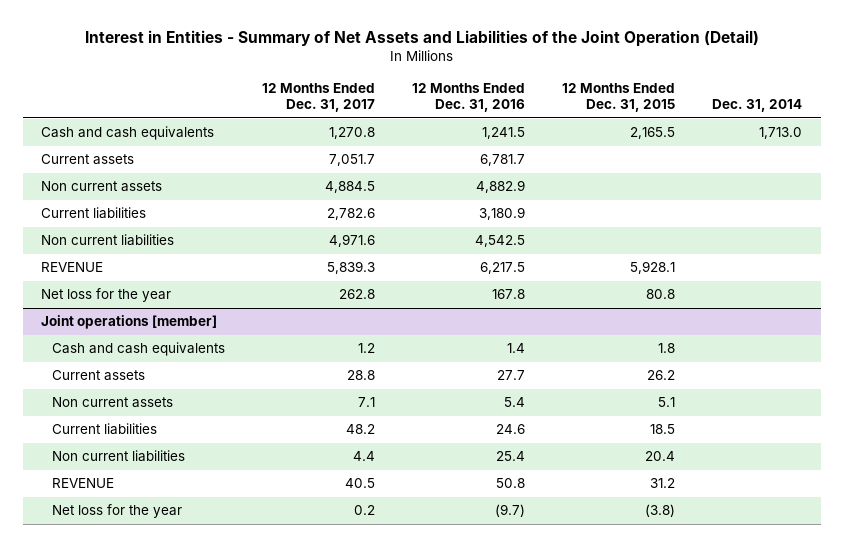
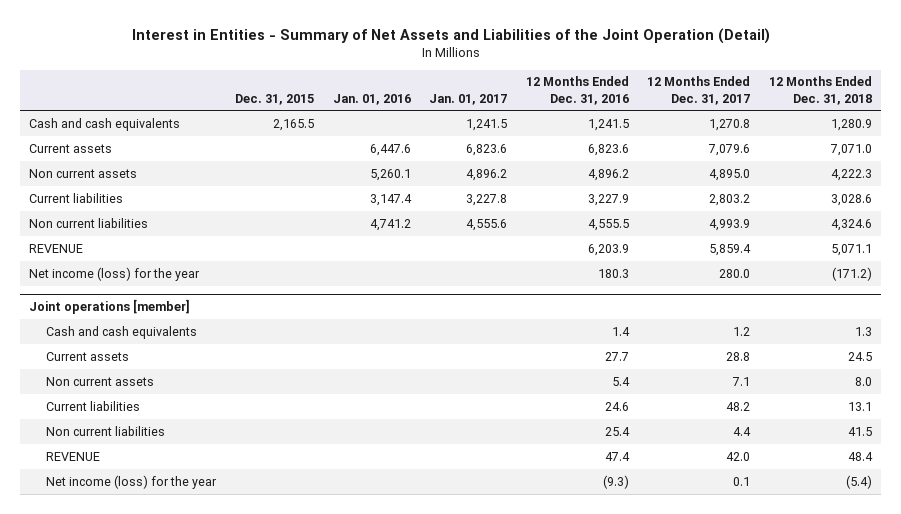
- | 12 Months Ended Dec. 31, 2017 | 12 Months Ended Dec. 31, 2016 | 12 Months Ended Dec. 31, 2015 | Dec. 31, 2014
+ | Dec. 31, 2015 | Jan. 01, 2016 | Jan. 01, 2017 | 12 Months Ended Dec. 31, 2016 | 12 Months Ended Dec. 31, 2017 | 12 Months Ended Dec. 31, 2018
- Current assets | 7,051.7 | 6,781.7 | |
- Non current assets | 4,884.5 | 4,882.9 | |
- Current liabilities | 2,782.6 | 3,180.9 | |
- Non current liabilities | 4,971.6 | 4,542.5 | |
- REVENUE | 5,839.3 | 6,217.5 | 5,928.1 |
- Net loss for the year | 262.8 | 167.8 | 80.8 |
+ Current assets | | 6,447.6 | 6,823.6 | 6,823.6 | 7,079.6 | 7,071.0
+ Non current assets | | 5,260.1 | 4,896.2 | 4,896.2 | 4,895.0 | 4,222.3
+ Current liabilities | | 3,147.4 | 3,227.8 | 3,227.9 | 2,803.2 | 3,028.6
+ Non current liabilities | | 4,741.2 | 4,555.6 | 4,555.5 | 4,993.9 | 4,324.6
+ REVENUE | | | | 6,203.9 | 5,859.4 | 5,071.1
+ Net income (loss) for the year | | | | 180.3 | 280.0 | (171.2)
@ Joint operations [member]
- REVENUE | 40.5 | 50.8 | 31.2 |
- Net loss for the year | 0.2 | (9.7) | (3.8) |
+ REVENUE | | | | 47.4 | 42.0 | 48.4
+ Net income (loss) for the year | | | | (9.3) | 0.1 | (5.4)

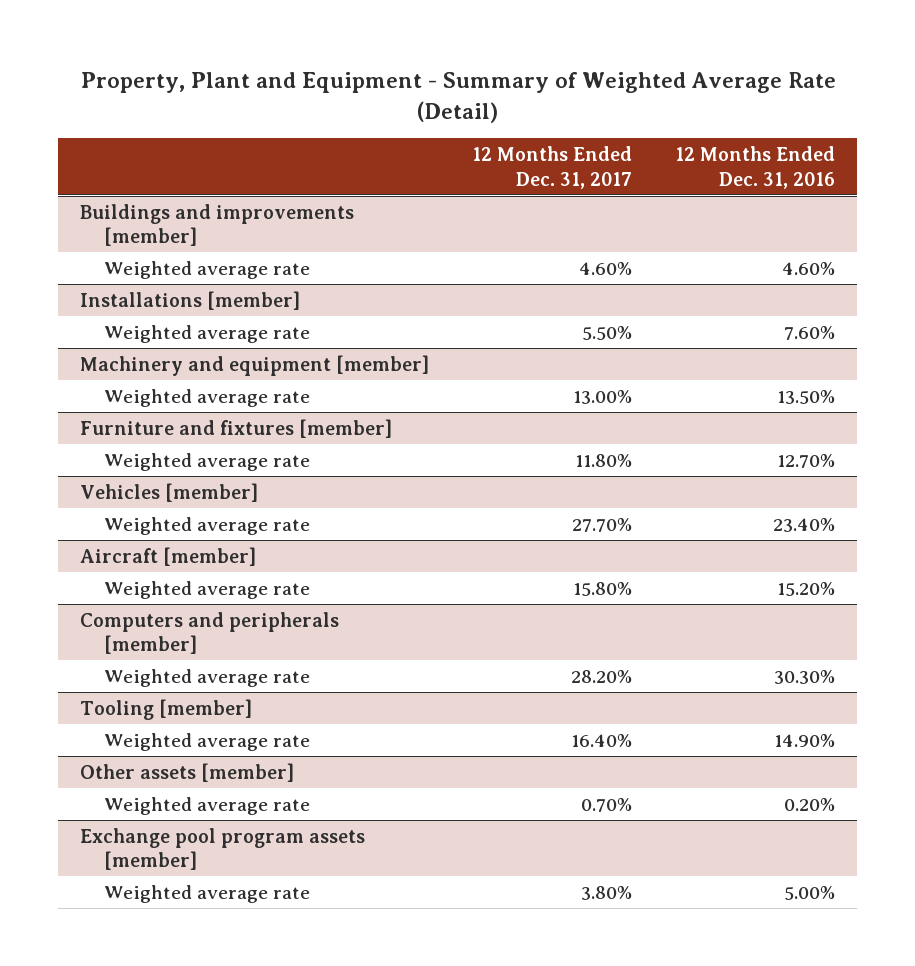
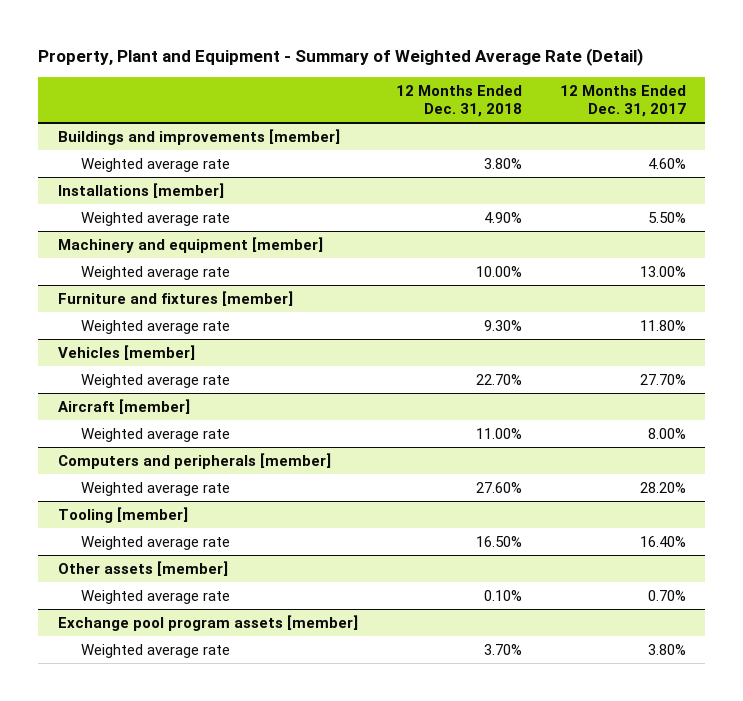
- | 12 Months Ended Dec. 31, 2017 | 12 Months Ended Dec. 31, 2016
+ | 12 Months Ended Dec. 31, 2018 | 12 Months Ended Dec. 31, 2017
@ Aircraft [member]
- Weighted average rate | 15.80% | 15.20%
+ Weighted average rate | 11.00% | 8.00%

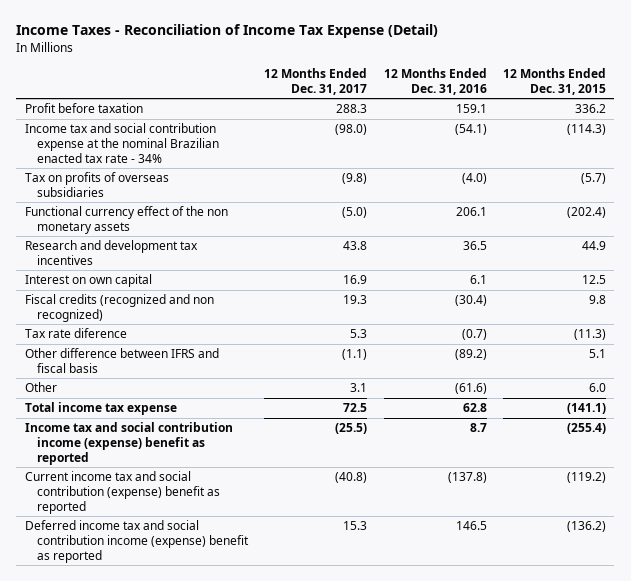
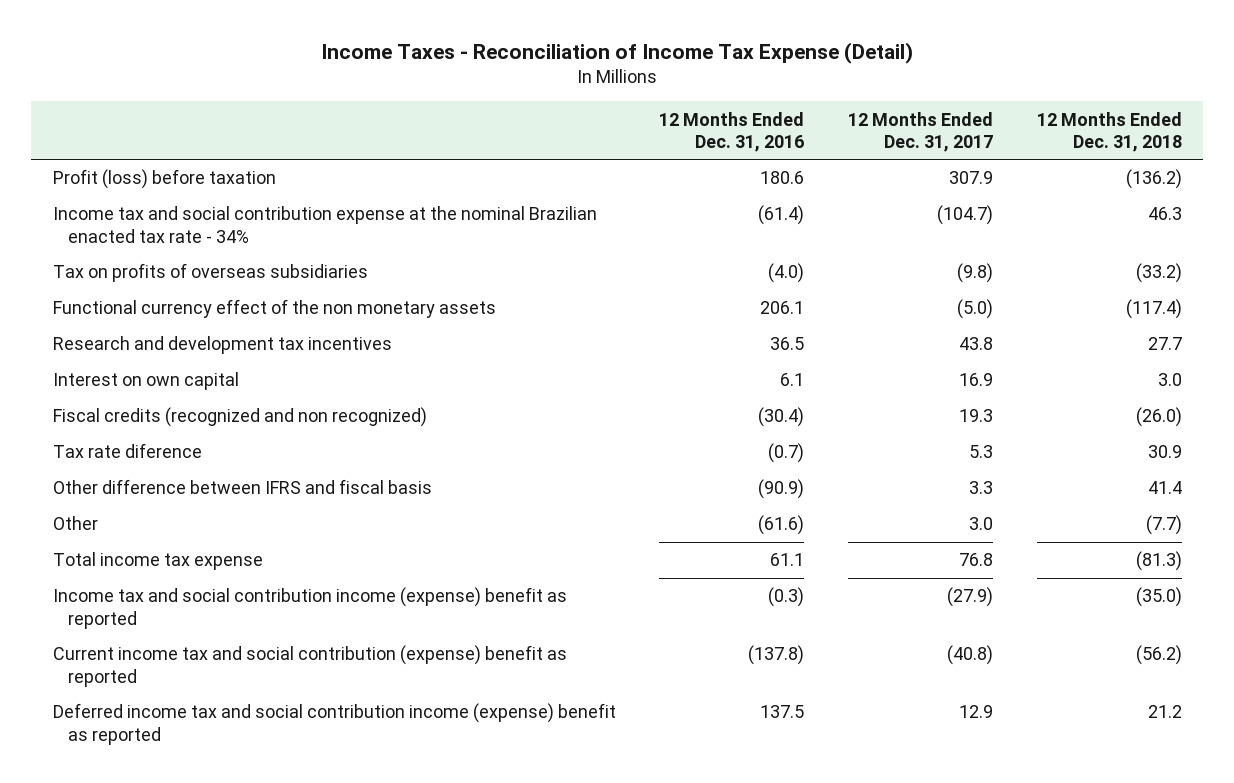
- | 12 Months Ended Dec. 31, 2017 | 12 Months Ended Dec. 31, 2016 | 12 Months Ended Dec. 31, 2015
+ | 12 Months Ended Dec. 31, 2016 | 12 Months Ended Dec. 31, 2017 | 12 Months Ended Dec. 31, 2018
- Profit before taxation | 288.3 | 159.1 | 336.2
- Income tax and social contribution expense at the nominal Brazilian enacted tax rate - 34% | (98.0) | (54.1) | (114.3)
+ Profit (loss) before taxation | 180.6 | 307.9 | (136.2)
+ Income tax and social contribution expense at the nominal Brazilian enacted tax rate - 34% | (61.4) | (104.7) | 46.3
- Other difference between IFRS and fiscal basis | (1.1) | (89.2) | 5.1
- Other | 3.1 | (61.6) | 6.0
- Total income tax expense | 72.5 | 62.8 | (141.1)
- Income tax and social contribution income (expense) benefit as reported | (25.5) | 8.7 | (255.4)
+ Other difference between IFRS and fiscal basis | (90.9) | 3.3 | 41.4
+ Other | (61.6) | 3.0 | (7.7)
+ Total income tax expense | 61.1 | 76.8 | (81.3)
+ Income tax and social contribution income (expense) benefit as reported | (0.3) | (27.9) | (35.0)
- Deferred income tax and social contribution income (expense) benefit as reported | 15.3 | 146.5 | (136.2)
+ Deferred income tax and social contribution income (expense) benefit as reported | 137.5 | 12.9 | 21.2

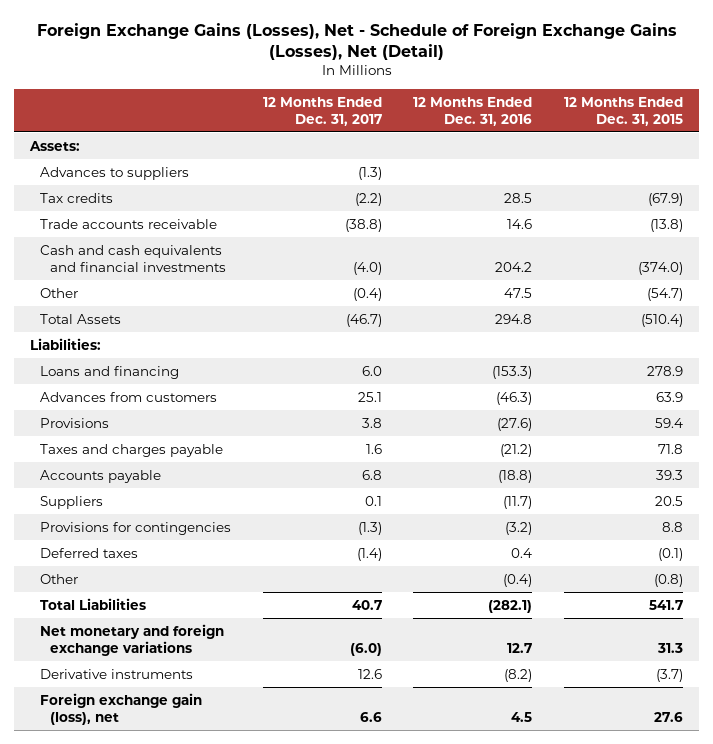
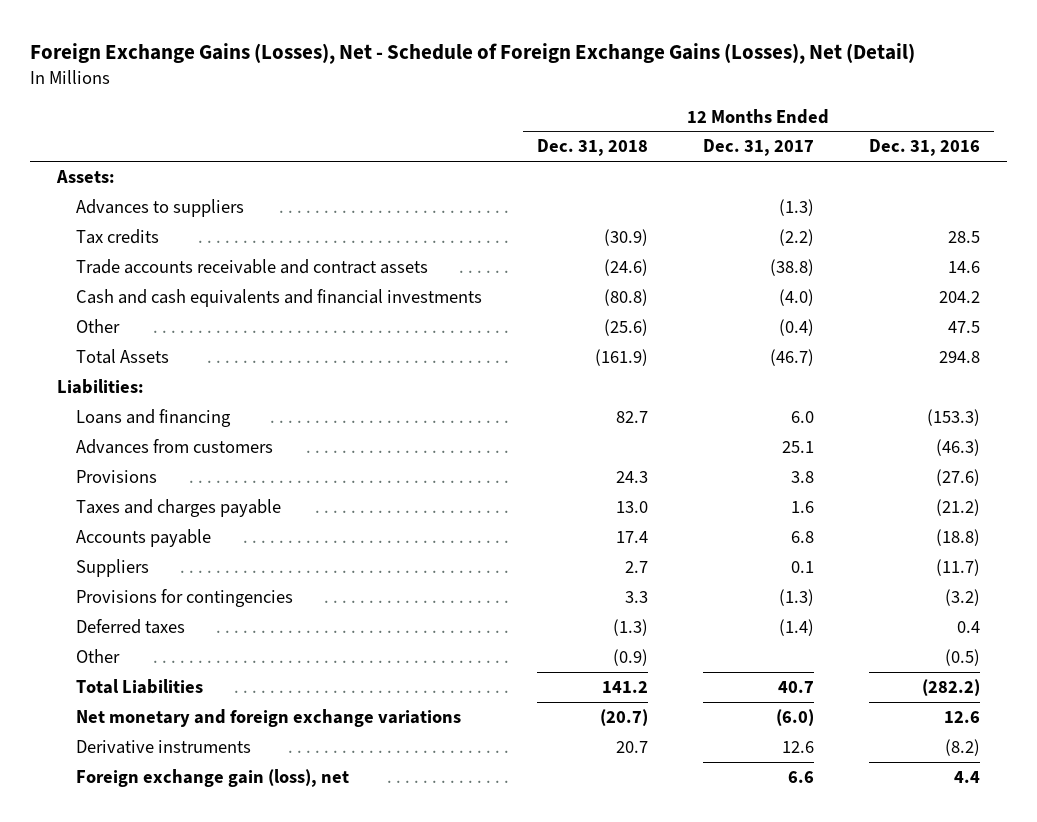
- | 12 Months Ended Dec. 31, 2017 | 12 Months Ended Dec. 31, 2016 | 12 Months Ended Dec. 31, 2015
+ | 12 Months Ended Dec. 31, 2018 | 12 Months Ended Dec. 31, 2017 | 12 Months Ended Dec. 31, 2016
- Trade accounts receivable | (38.8) | 14.6 | (13.8)
+ Trade accounts receivable and contract assets | (24.6) | (38.8) | 14.6
- Other | | (0.4) | (0.8)
- Total Liabilities | 40.7 | (282.1) | 541.7
- Net monetary and foreign exchange variations | (6.0) | 12.7 | 31.3
+ Other | (0.9) | | (0.5)
+ Total Liabilities | 141.2 | 40.7 | (282.2)
+ Net monetary and foreign exchange variations | (20.7) | (6.0) | 12.6
- Foreign exchange gain (loss), net | 6.6 | 4.5 | 27.6
+ Foreign exchange gain (loss), net | | 6.6 | 4.4

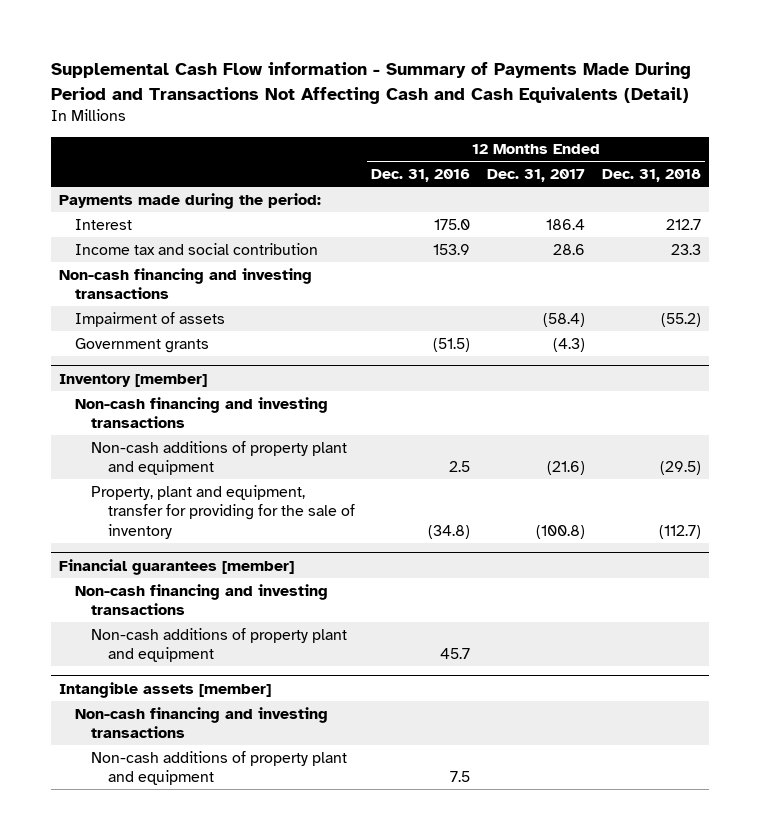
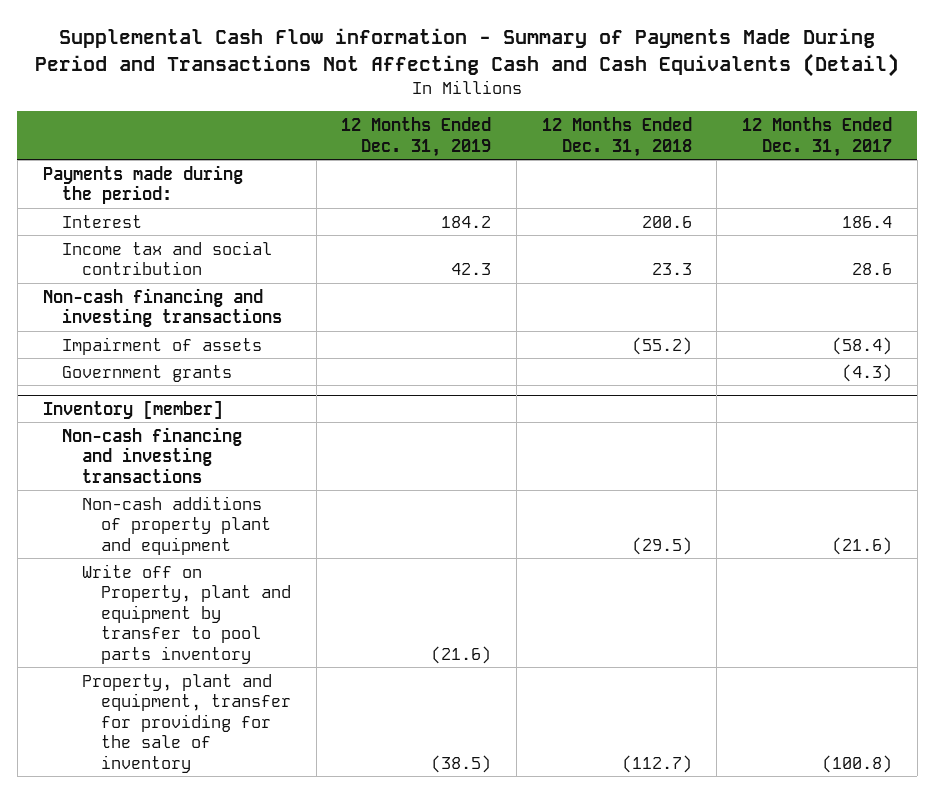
- | 12 Months Ended Dec. 31, 2016 | 12 Months Ended Dec. 31, 2017 | 12 Months Ended Dec. 31, 2018
+ | 12 Months Ended Dec. 31, 2019 | 12 Months Ended Dec. 31, 2018 | 12 Months Ended Dec. 31, 2017
- Interest | 175.0 | 186.4 | 212.7
+ Interest | 184.2 | 200.6 | 186.4
@ Inventory [member]
+ Write off on Property, plant and equipment by transfer to pool parts inventory | (21.6) | |
- Financial guarantees [member]
- Non-cash financing and investing transactions
- Non-cash additions of property plant and equipment | 45.7 | |
- Intangible assets [member]
- Non-cash financing and investing transactions
- Non-cash additions of property plant and equipment | 7.5 | |

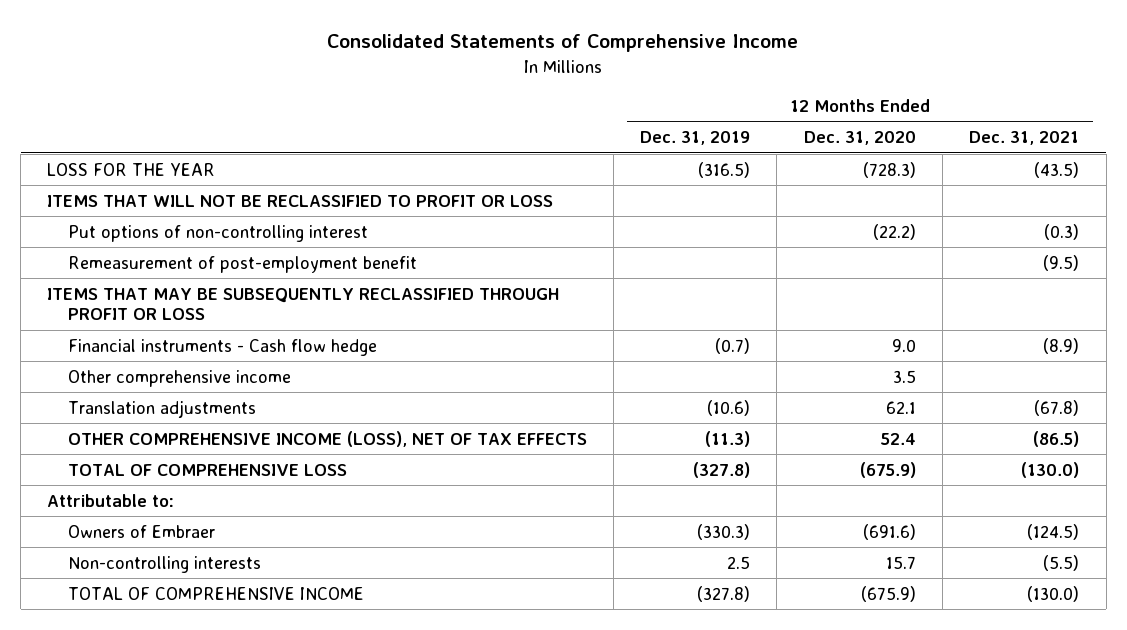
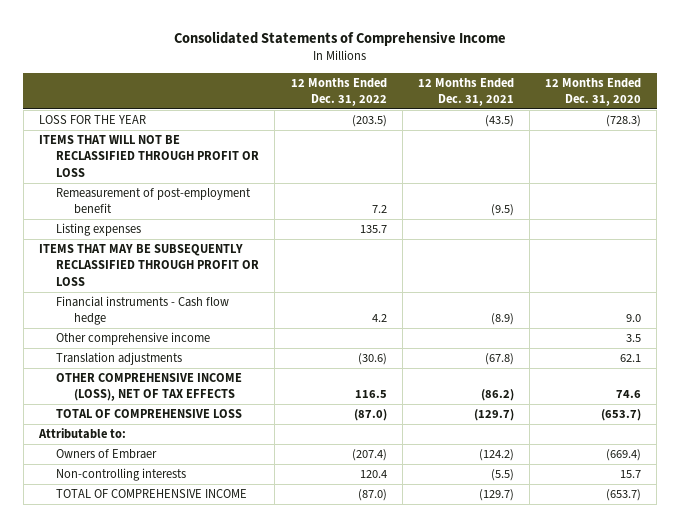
- | 12 Months Ended Dec. 31, 2019 | 12 Months Ended Dec. 31, 2020 | 12 Months Ended Dec. 31, 2021
+ | 12 Months Ended Dec. 31, 2022 | 12 Months Ended Dec. 31, 2021 | 12 Months Ended Dec. 31, 2020
- ITEMS THAT WILL NOT BE RECLASSIFIED TO PROFIT OR LOSS
- Put options of non-controlling interest | | (22.2) | (0.3)
+ ITEMS THAT WILL NOT BE RECLASSIFIED THROUGH PROFIT OR LOSS
+ Listing expenses | 135.7 | |
- OTHER COMPREHENSIVE INCOME (LOSS), NET OF TAX EFFECTS | (11.3) | 52.4 | (86.5)
- TOTAL OF COMPREHENSIVE LOSS | (327.8) | (675.9) | (130.0)
+ OTHER COMPREHENSIVE INCOME (LOSS), NET OF TAX EFFECTS | 116.5 | (86.2) | 74.6
+ TOTAL OF COMPREHENSIVE LOSS | (87.0) | (129.7) | (653.7)
- Owners of Embraer | (330.3) | (691.6) | (124.5)
+ Owners of Embraer | (207.4) | (124.2) | (669.4)
- TOTAL OF COMPREHENSIVE INCOME | (327.8) | (675.9) | (130.0)
+ TOTAL OF COMPREHENSIVE INCOME | (87.0) | (129.7) | (653.7)

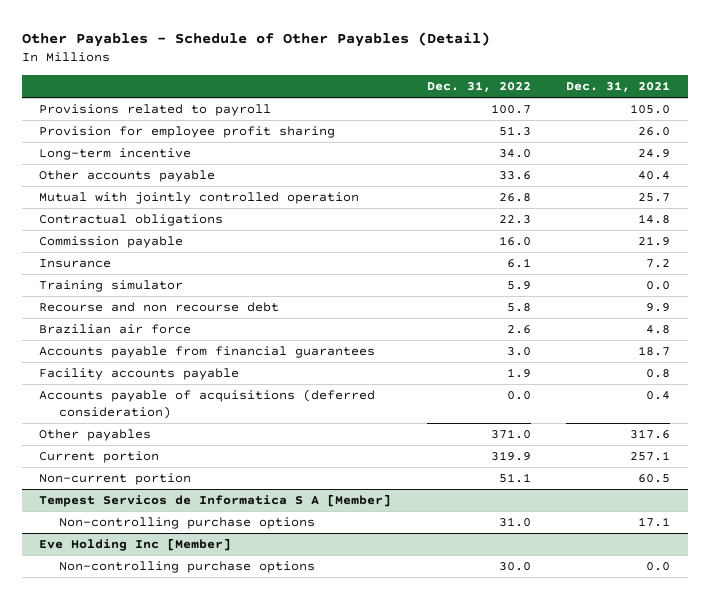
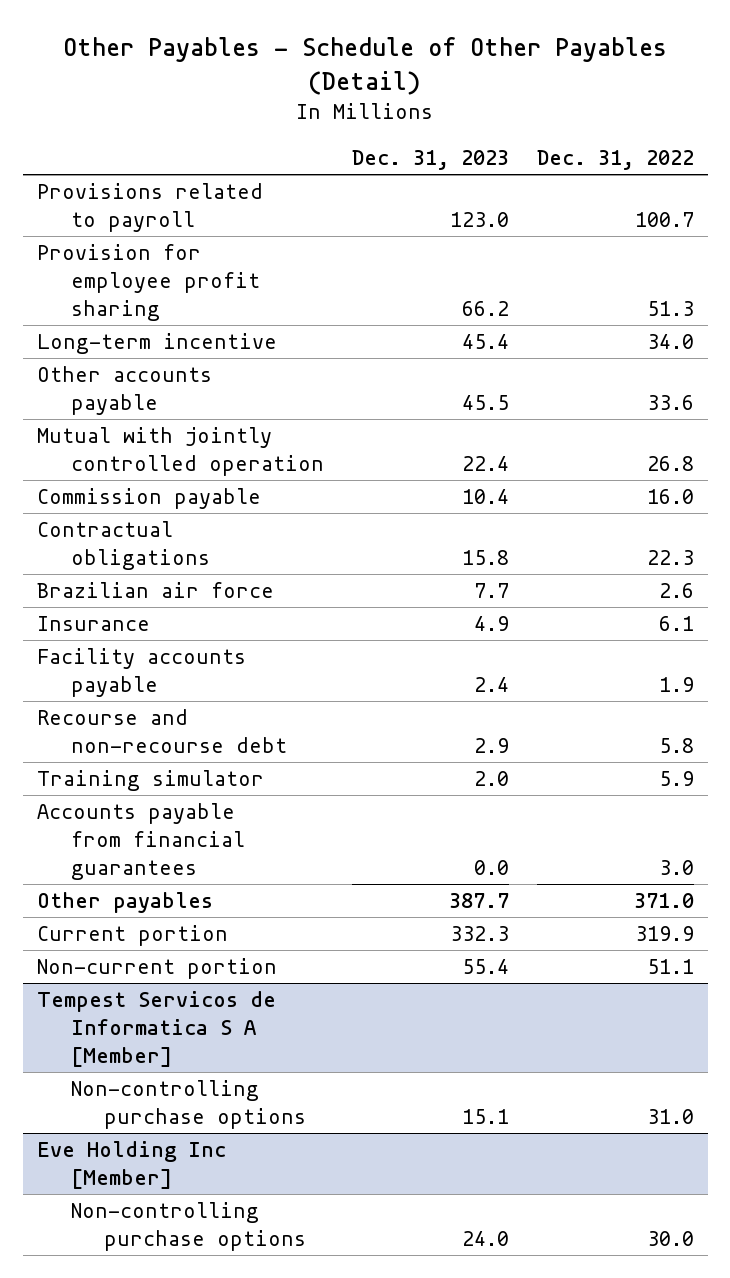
- | Dec. 31, 2022 | Dec. 31, 2021
+ | Dec. 31, 2023 | Dec. 31, 2022
moved down: Contractual obligations | 15.8 | 22.3
moved up: Brazilian air force | 7.7 | 2.6
moved up: Facility accounts payable | 2.4 | 1.9
+ Recourse and non-recourse debt | 2.9 | 5.8
- Recourse and non recourse debt | 5.8 | 9.9
- Accounts payable of acquisitions (deferred consideration) | 0.0 | 0.4

